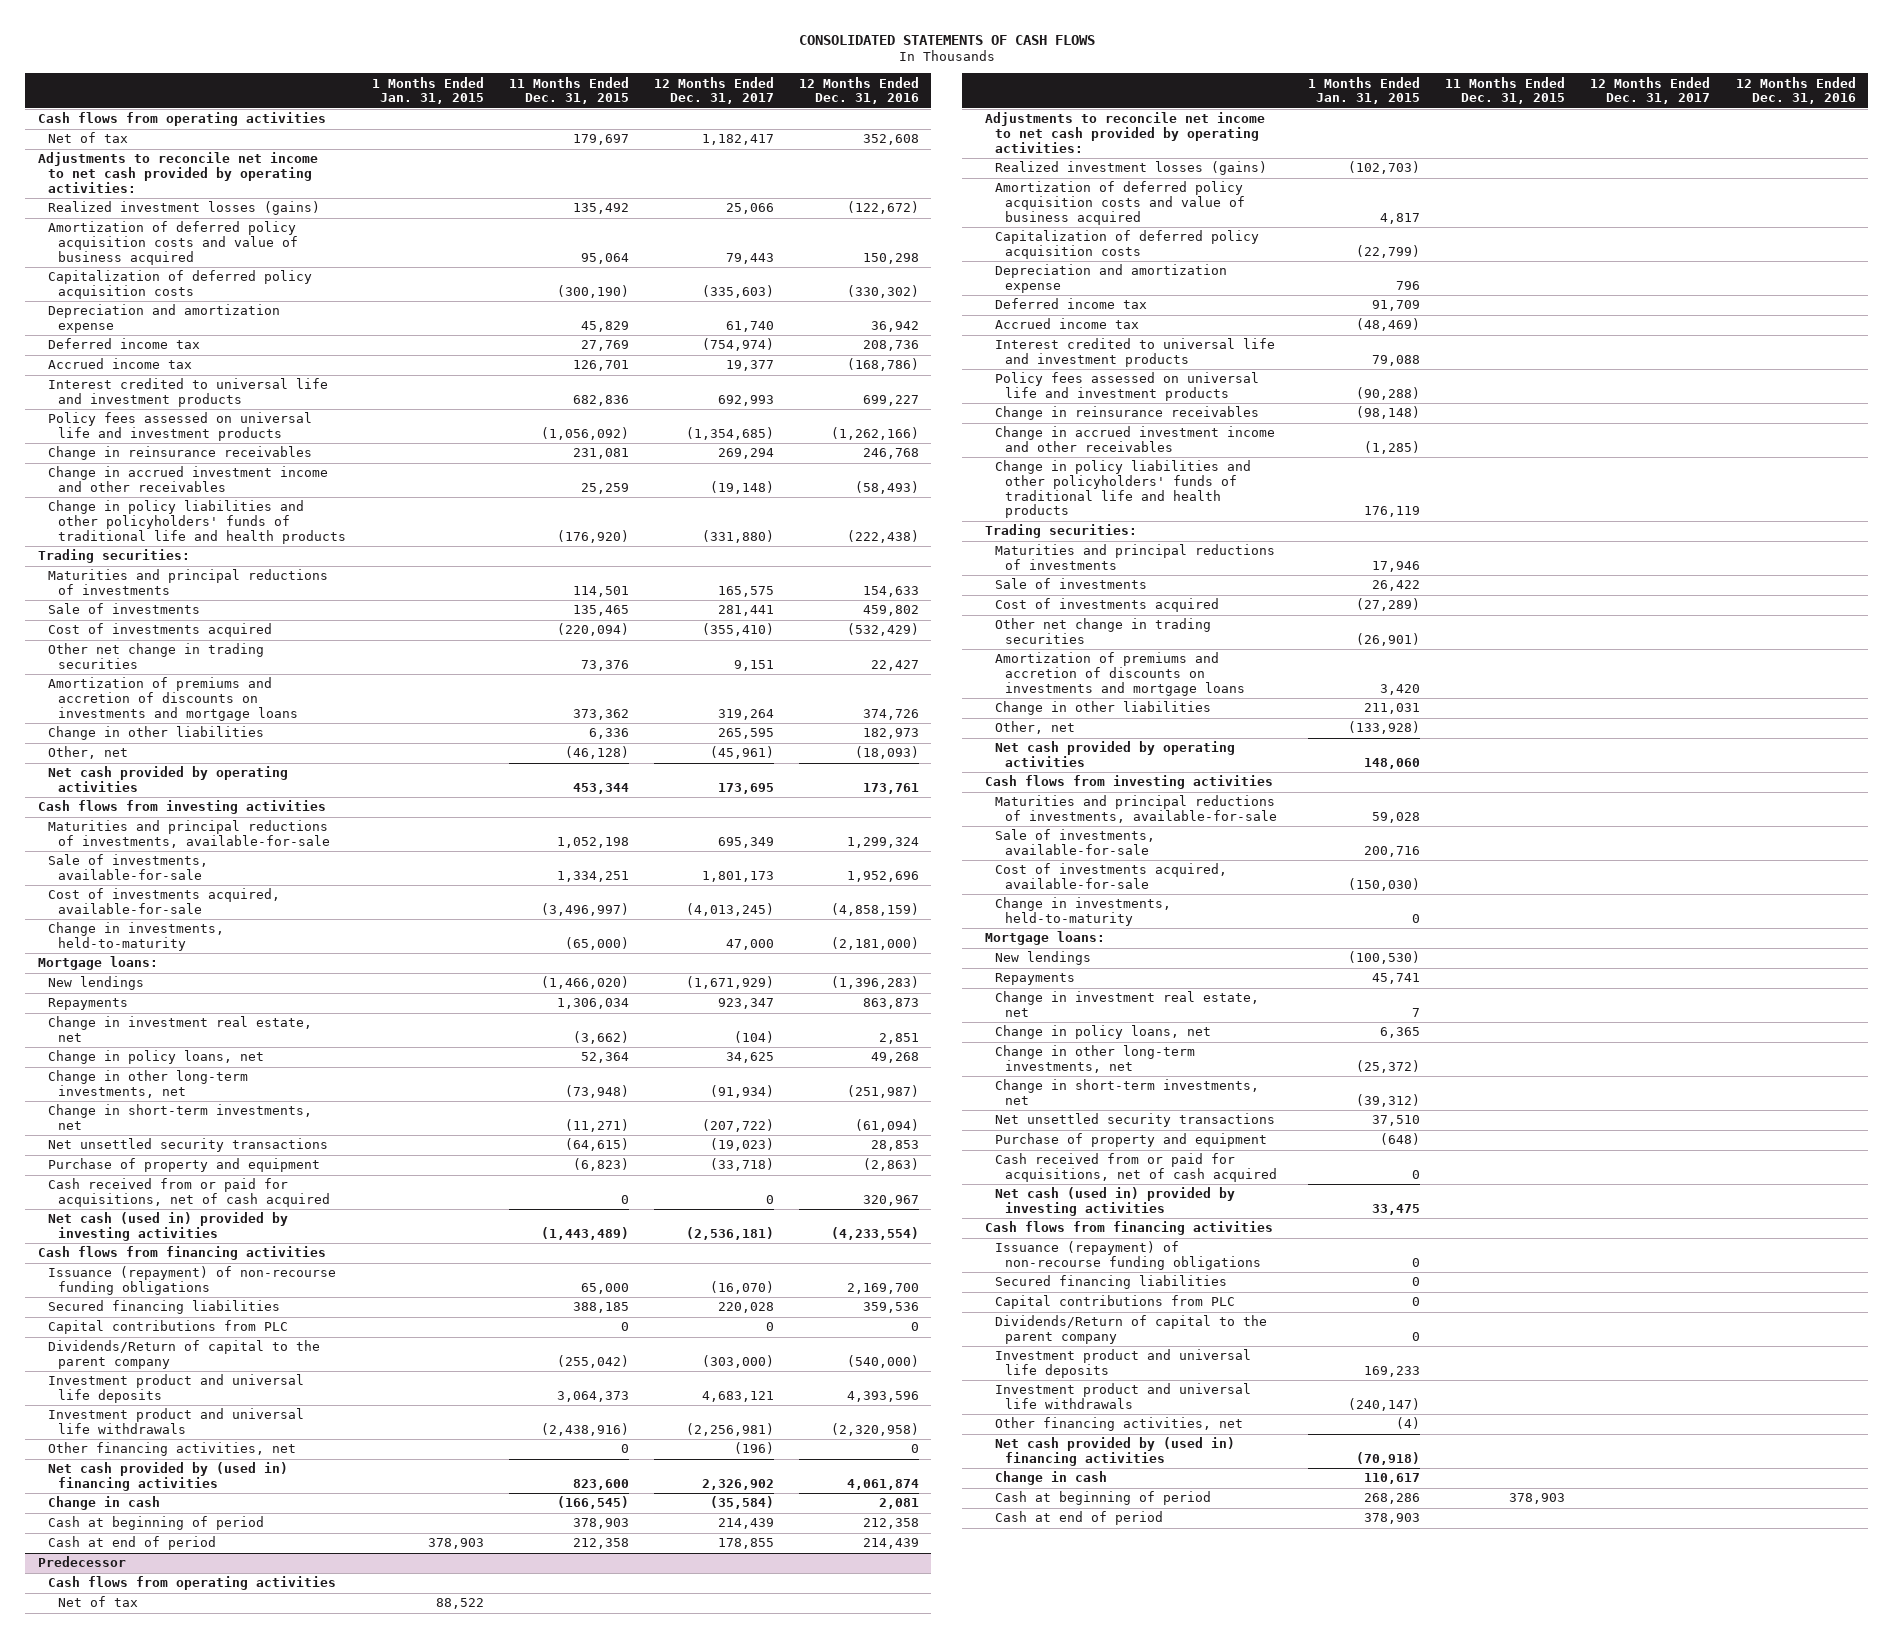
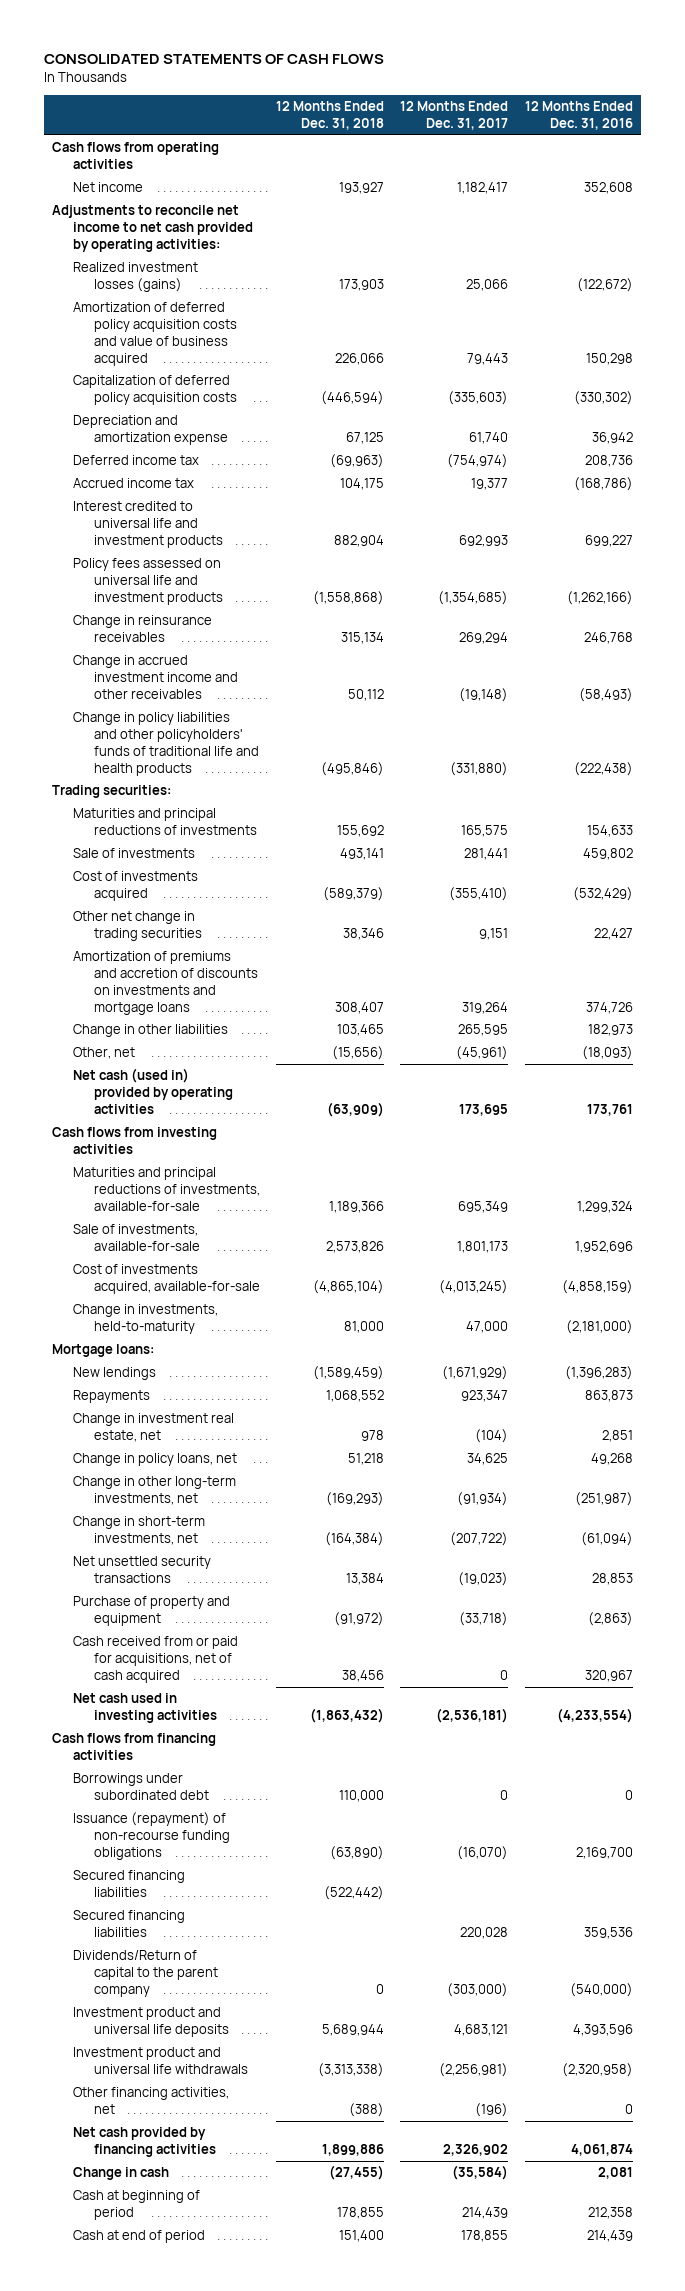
- | 1 Months Ended Jan. 31, 2015 | 11 Months Ended Dec. 31, 2015 | 12 Months Ended Dec. 31, 2017 | 12 Months Ended Dec. 31, 2016
+ | 12 Months Ended Dec. 31, 2018 | 12 Months Ended Dec. 31, 2017 | 12 Months Ended Dec. 31, 2016
- Net of tax | | 179,697 | 1,182,417 | 352,608
+ Net income | 193,927 | 1,182,417 | 352,608
- Net cash provided by operating activities | | 453,344 | 173,695 | 173,761
+ Net cash (used in) provided by operating activities | (63,909) | 173,695 | 173,761
- Net cash (used in) provided by investing activities | | (1,443,489) | (2,536,181) | (4,233,554)
+ Net cash used in investing activities | (1,863,432) | (2,536,181) | (4,233,554)
+ Borrowings under subordinated debt | 110,000 | 0 | 0
+ Secured financing liabilities | (522,442) | |
- Capital contributions from PLC | | 0 | 0 | 0
- Net cash provided by (used in) financing activities | | 823,600 | 2,326,902 | 4,061,874
+ Net cash provided by financing activities | 1,899,886 | 2,326,902 | 4,061,874
- Predecessor
- Cash flows from operating activities
- Net of tax | 88,522 | | |
- Adjustments to reconcile net income to net cash provided by operating activities:
- Realized investment losses (gains) | (102,703) | | |
- Amortization of deferred policy acquisition costs and value of business acquired | 4,817 | | |
- Capitalization of deferred policy acquisition costs | (22,799) | | |
- Depreciation and amortization expense | 796 | | |
- Deferred income tax | 91,709 | | |
- Accrued income tax | (48,469) | | |
- Interest credited to universal life and investment products | 79,088 | | |
- Policy fees assessed on universal life and investment products | (90,288) | | |
- Change in reinsurance receivables | (98,148) | | |
- Change in accrued investment income and other receivables | (1,285) | | |
- Change in policy liabilities and other policyholders' funds of traditional life and health products | 176,119 | | |
- Trading securities:
- Maturities and principal reductions of investments | 17,946 | | |
- Sale of investments | 26,422 | | |
- Cost of investments acquired | (27,289) | | |
- Other net change in trading securities | (26,901) | | |
- Amortization of premiums and accretion of discounts on investments and mortgage loans | 3,420 | | |
- Change in other liabilities | 211,031 | | |
- Other, net | (133,928) | | |
- Net cash provided by operating activities | 148,060 | | |
- Cash flows from investing activities
- Maturities and principal reductions of investments, available-for-sale | 59,028 | | |
- Sale of investments, available-for-sale | 200,716 | | |
- Cost of investments acquired, available-for-sale | (150,030) | | |
- Change in investments, held-to-maturity | 0 | | |
- Mortgage loans:
- New lendings | (100,530) | | |
- Repayments | 45,741 | | |
- Change in investment real estate, net | 7 | | |
- Change in policy loans, net | 6,365 | | |
- Change in other long-term investments, net | (25,372) | | |
- Change in short-term investments, net | (39,312) | | |
- Net unsettled security transactions | 37,510 | | |
- Purchase of property and equipment | (648) | | |
- Cash received from or paid for acquisitions, net of cash acquired | 0 | | |
- Net cash (used in) provided by investing activities | 33,475 | | |
- Cash flows from financing activities
- Issuance (repayment) of non-recourse funding obligations | 0 | | |
- Secured financing liabilities | 0 | | |
- Capital contributions from PLC | 0 | | |
- Dividends/Return of capital to the parent company | 0 | | |
- Investment product and universal life deposits | 169,233 | | |
- Investment product and universal life withdrawals | (240,147) | | |
- Other financing activities, net | (4) | | |
- Net cash provided by (used in) financing activities | (70,918) | | |
- Change in cash | 110,617 | | |
- Cash at beginning of period | 268,286 | 378,903 | |
- Cash at end of period | 378,903 | | |

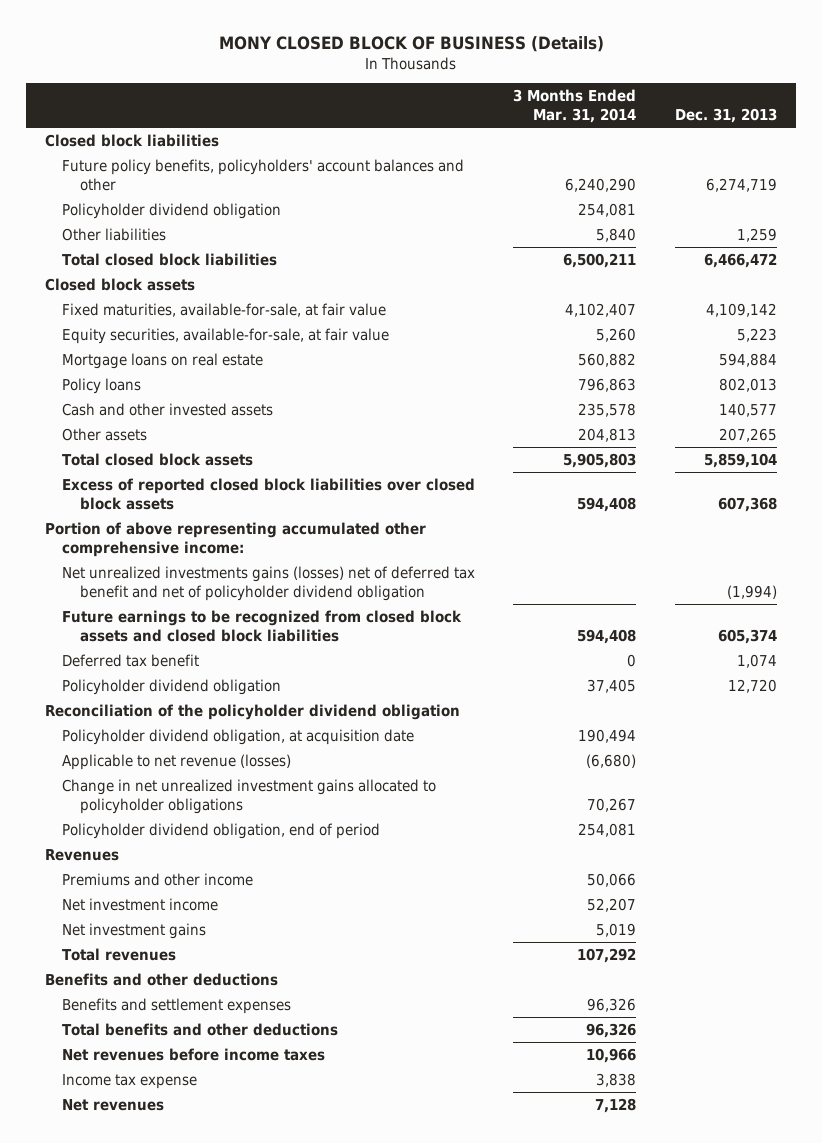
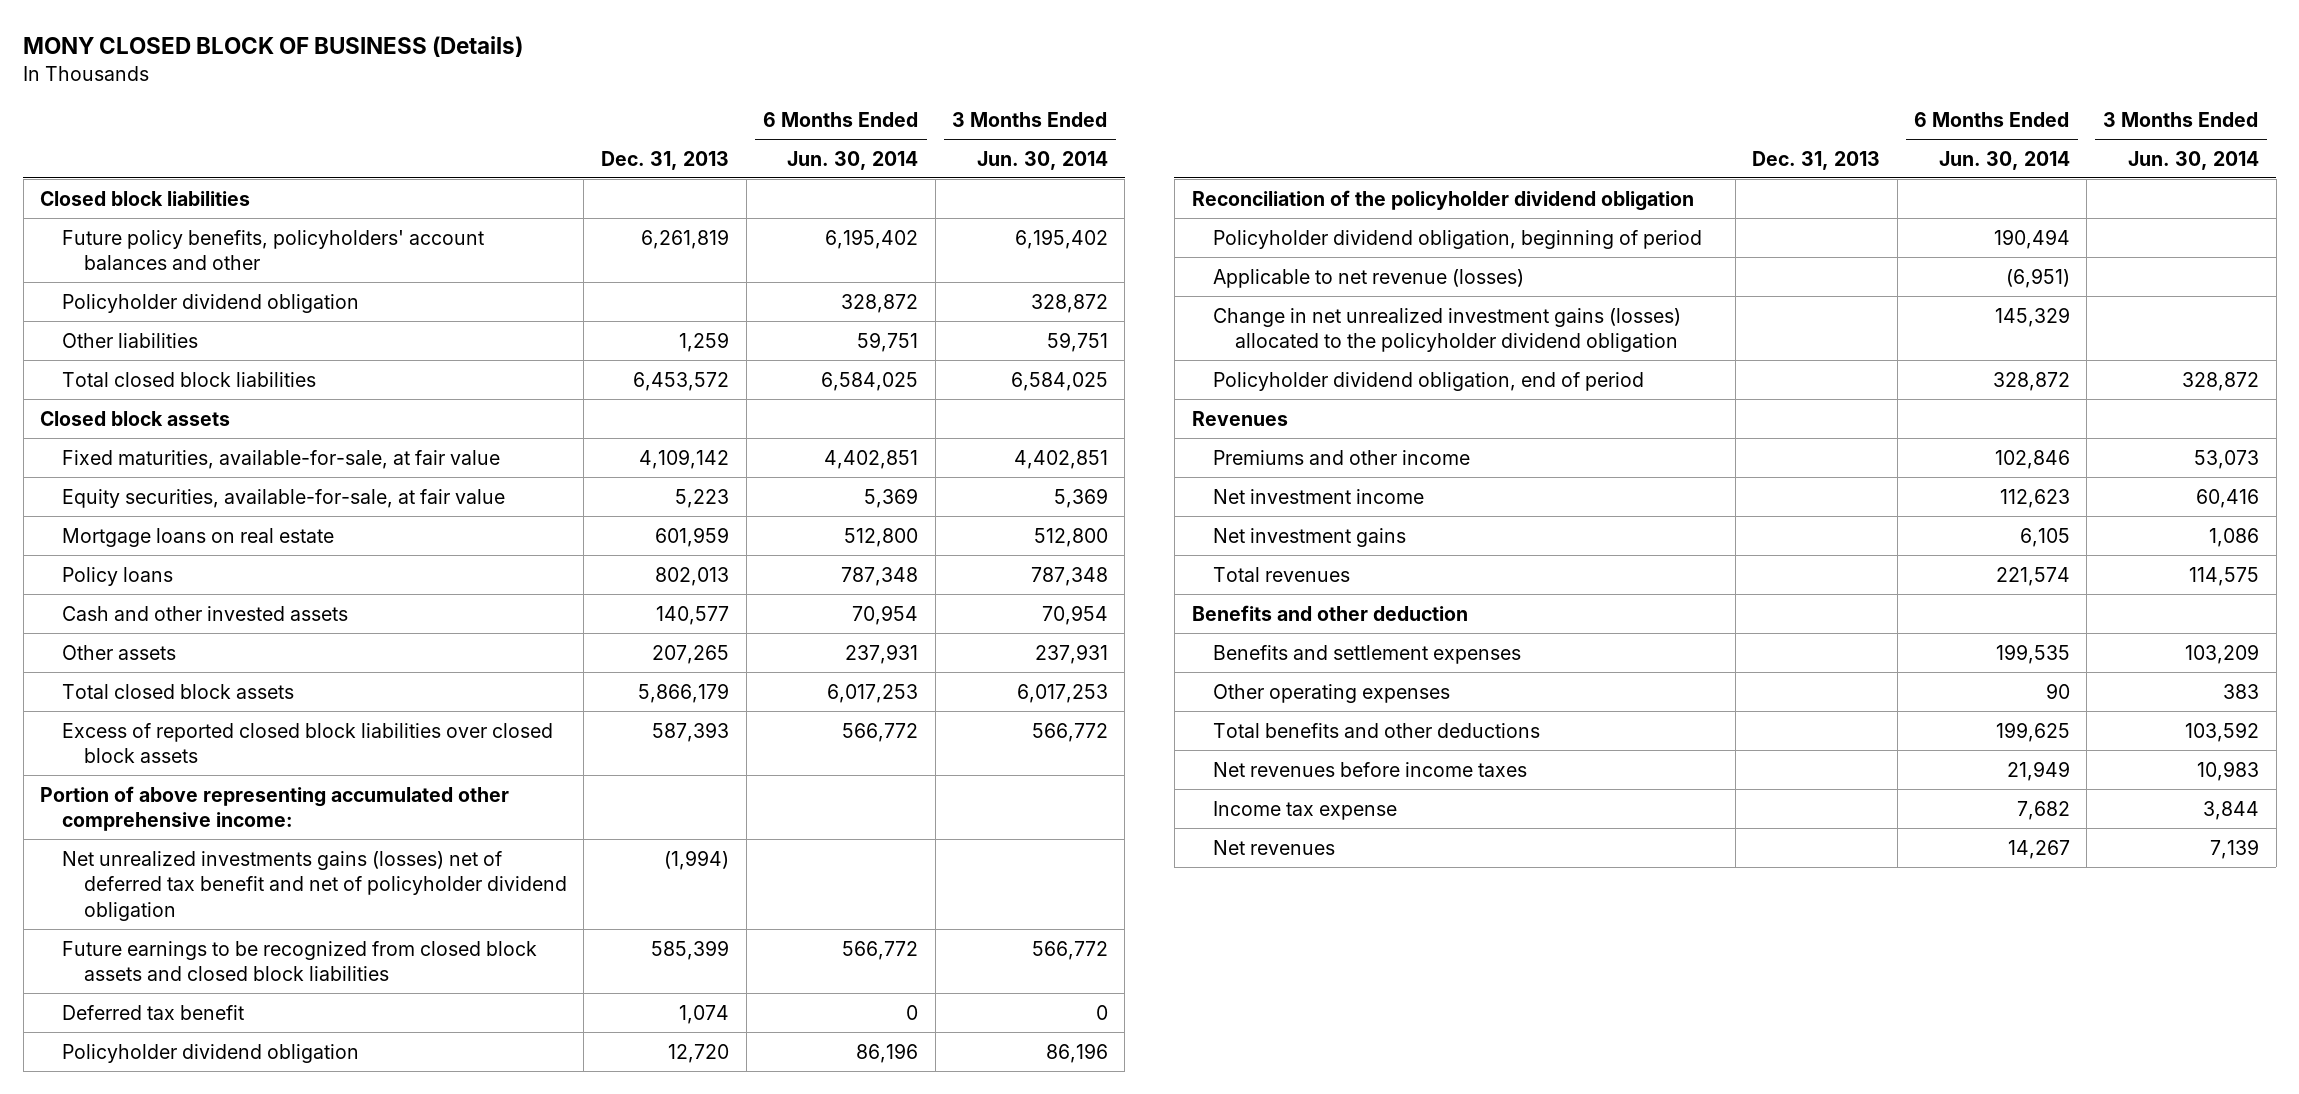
- | 3 Months Ended Mar. 31, 2014 | Dec. 31, 2013
+ | Dec. 31, 2013 | 6 Months Ended Jun. 30, 2014 | 3 Months Ended Jun. 30, 2014
- Future policy benefits, policyholders' account balances and other | 6,240,290 | 6,274,719
+ Future policy benefits, policyholders' account balances and other | 6,261,819 | 6,195,402 | 6,195,402
- Total closed block liabilities | 6,500,211 | 6,466,472
+ Total closed block liabilities | 6,453,572 | 6,584,025 | 6,584,025
- Mortgage loans on real estate | 560,882 | 594,884
+ Mortgage loans on real estate | 601,959 | 512,800 | 512,800
- Total closed block assets | 5,905,803 | 5,859,104
- Excess of reported closed block liabilities over closed block assets | 594,408 | 607,368
+ Total closed block assets | 5,866,179 | 6,017,253 | 6,017,253
+ Excess of reported closed block liabilities over closed block assets | 587,393 | 566,772 | 566,772
- Future earnings to be recognized from closed block assets and closed block liabilities | 594,408 | 605,374
+ Future earnings to be recognized from closed block assets and closed block liabilities | 585,399 | 566,772 | 566,772
- Policyholder dividend obligation, at acquisition date | 190,494 |
+ Policyholder dividend obligation, beginning of period | | 190,494 |
- Change in net unrealized investment gains allocated to policyholder obligations | 70,267 |
+ Change in net unrealized investment gains (losses) allocated to the policyholder dividend obligation | | 145,329 |
- Benefits and other deductions
+ Benefits and other deduction
+ Other operating expenses | | 90 | 383

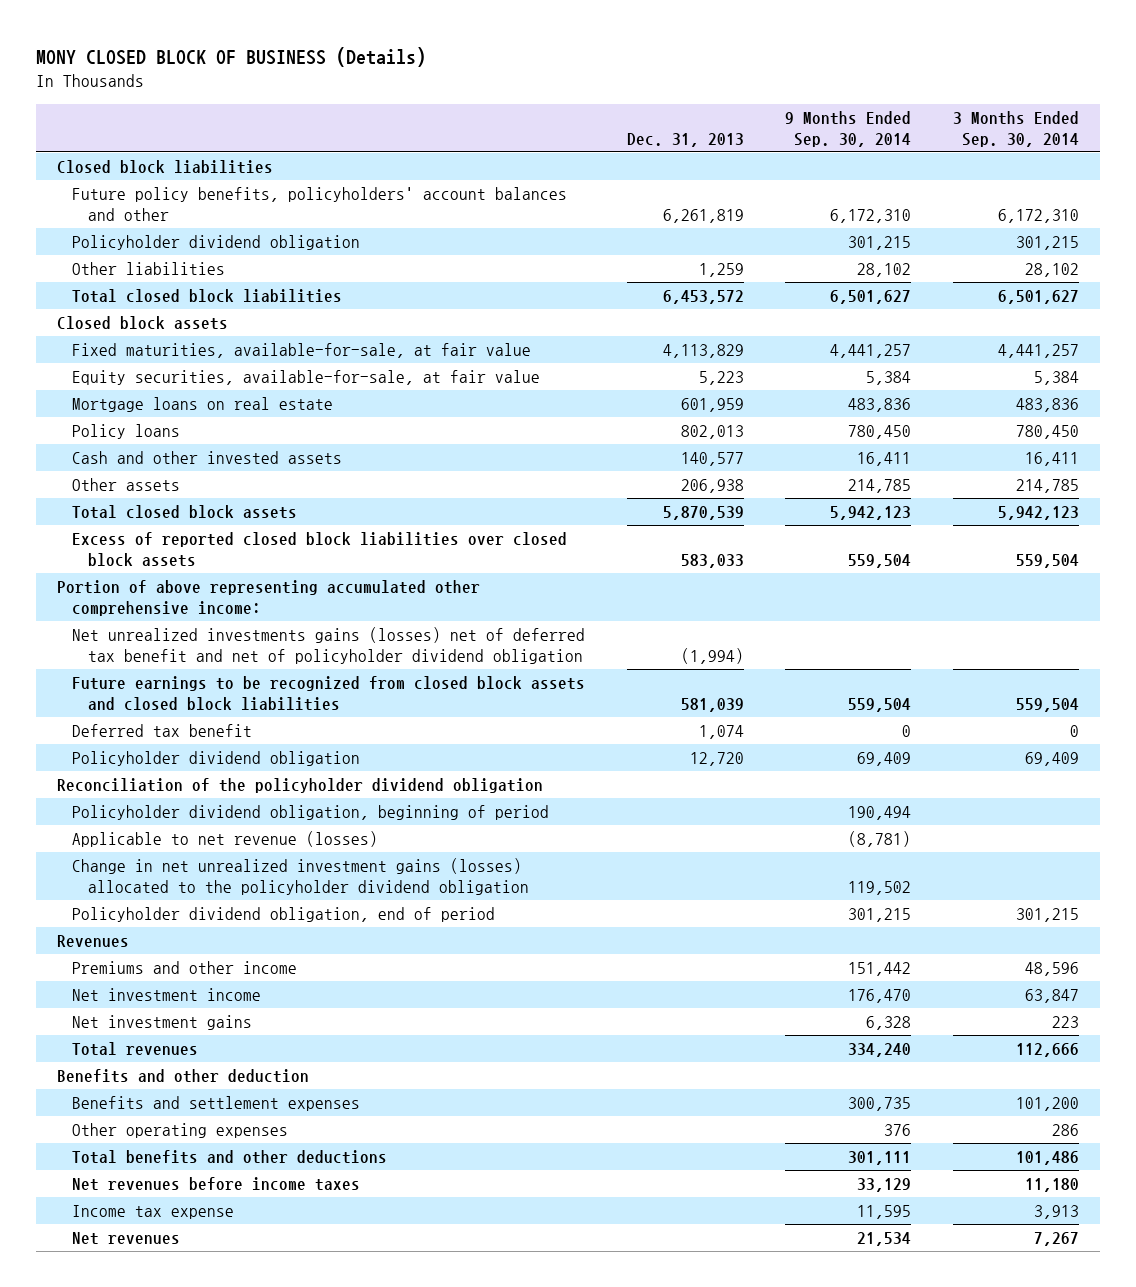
- | Dec. 31, 2013 | 6 Months Ended Jun. 30, 2014 | 3 Months Ended Jun. 30, 2014
+ | Dec. 31, 2013 | 9 Months Ended Sep. 30, 2014 | 3 Months Ended Sep. 30, 2014
- Fixed maturities, available-for-sale, at fair value | 4,109,142 | 4,402,851 | 4,402,851
+ Fixed maturities, available-for-sale, at fair value | 4,113,829 | 4,441,257 | 4,441,257
- Other assets | 207,265 | 237,931 | 237,931
- Total closed block assets | 5,866,179 | 6,017,253 | 6,017,253
- Excess of reported closed block liabilities over closed block assets | 587,393 | 566,772 | 566,772
+ Other assets | 206,938 | 214,785 | 214,785
+ Total closed block assets | 5,870,539 | 5,942,123 | 5,942,123
+ Excess of reported closed block liabilities over closed block assets | 583,033 | 559,504 | 559,504
- Future earnings to be recognized from closed block assets and closed block liabilities | 585,399 | 566,772 | 566,772
+ Future earnings to be recognized from closed block assets and closed block liabilities | 581,039 | 559,504 | 559,504

